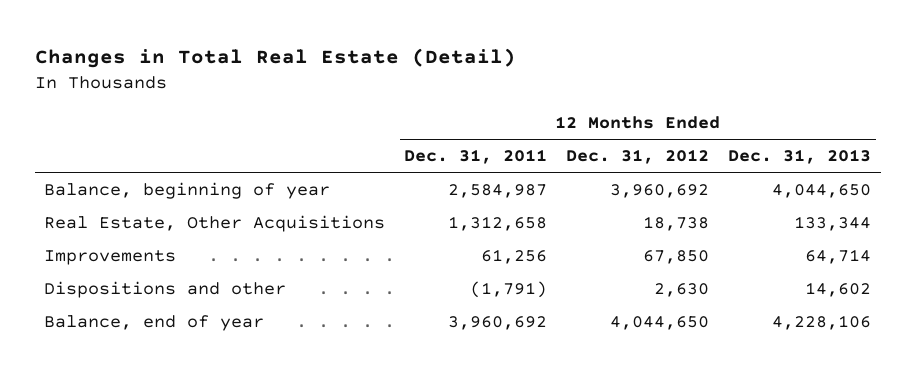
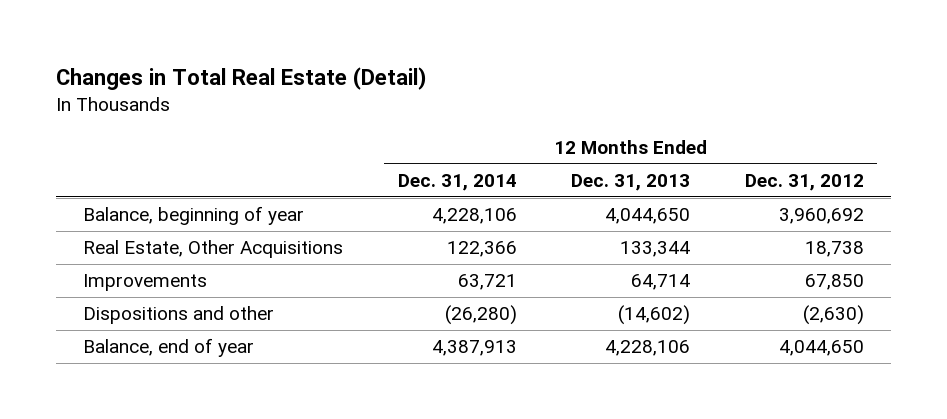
- | 12 Months Ended Dec. 31, 2011 | 12 Months Ended Dec. 31, 2012 | 12 Months Ended Dec. 31, 2013
+ | 12 Months Ended Dec. 31, 2014 | 12 Months Ended Dec. 31, 2013 | 12 Months Ended Dec. 31, 2012
- Dispositions and other | (1,791) | 2,630 | 14,602
+ Dispositions and other | (26,280) | (14,602) | (2,630)

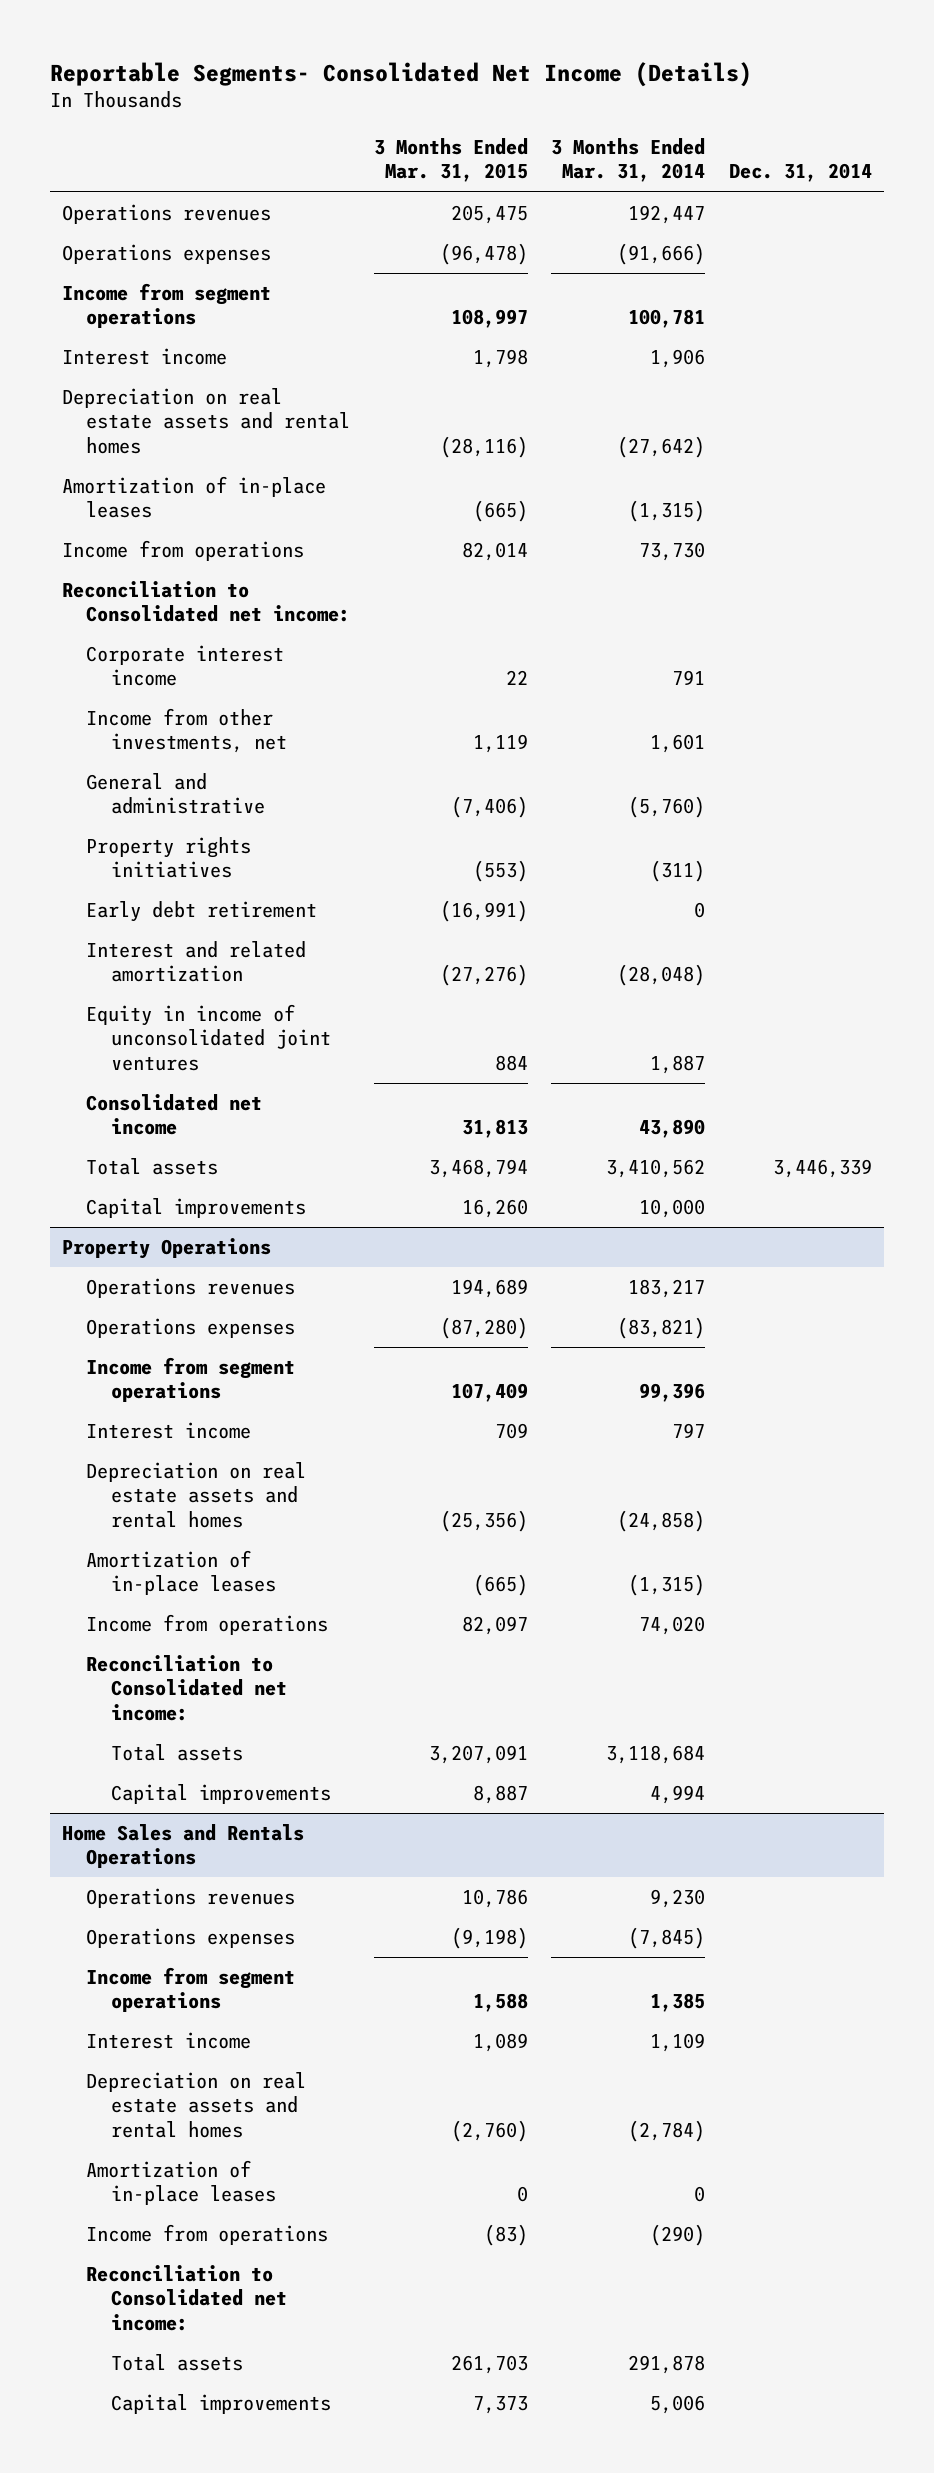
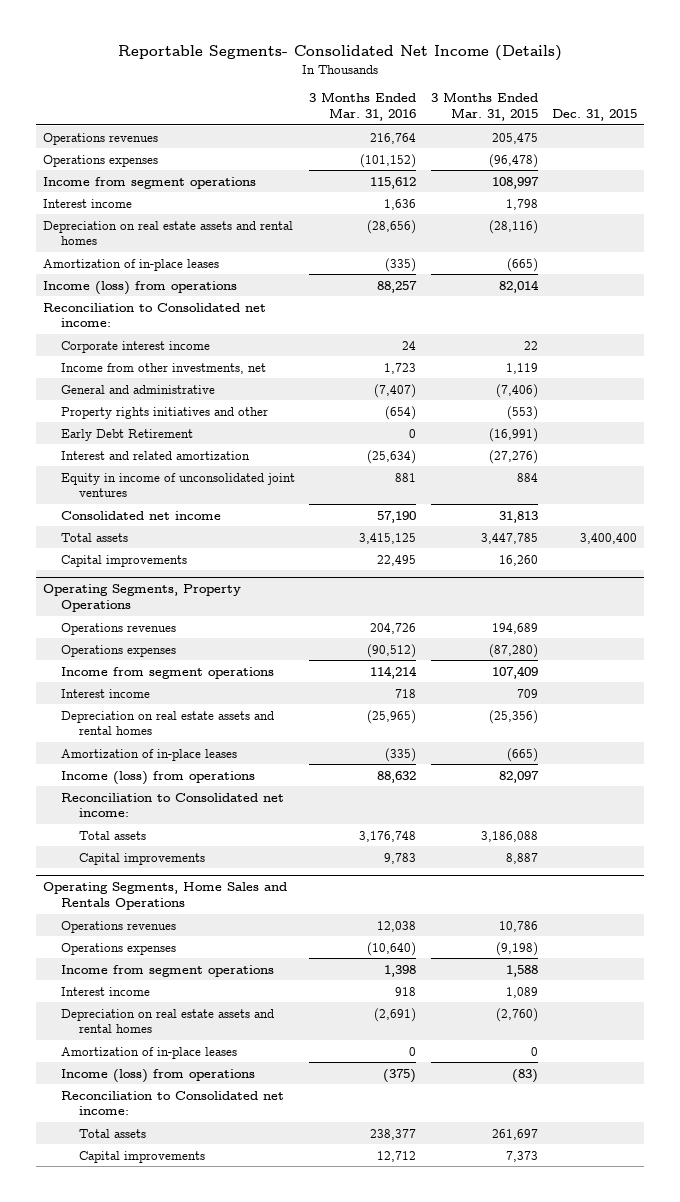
- | 3 Months Ended Mar. 31, 2015 | 3 Months Ended Mar. 31, 2014 | Dec. 31, 2014
+ | 3 Months Ended Mar. 31, 2016 | 3 Months Ended Mar. 31, 2015 | Dec. 31, 2015
- Income from operations | 82,014 | 73,730 |
+ Income (loss) from operations | 88,257 | 82,014 |
- Property rights initiatives | (553) | (311) |
- Early debt retirement | (16,991) | 0 |
+ Property rights initiatives and other | (654) | (553) |
+ Early Debt Retirement | 0 | (16,991) |
- Total assets | 3,468,794 | 3,410,562 | 3,446,339
+ Total assets | 3,415,125 | 3,447,785 | 3,400,400
- Property Operations
+ Operating Segments, Property Operations
- Income from operations | 82,097 | 74,020 |
+ Income (loss) from operations | 88,632 | 82,097 |
- Total assets | 3,207,091 | 3,118,684 |
+ Total assets | 3,176,748 | 3,186,088 |
- Home Sales and Rentals Operations
+ Operating Segments, Home Sales and Rentals Operations
- Income from operations | (83) | (290) |
+ Income (loss) from operations | (375) | (83) |
- Total assets | 261,703 | 291,878 |
+ Total assets | 238,377 | 261,697 |

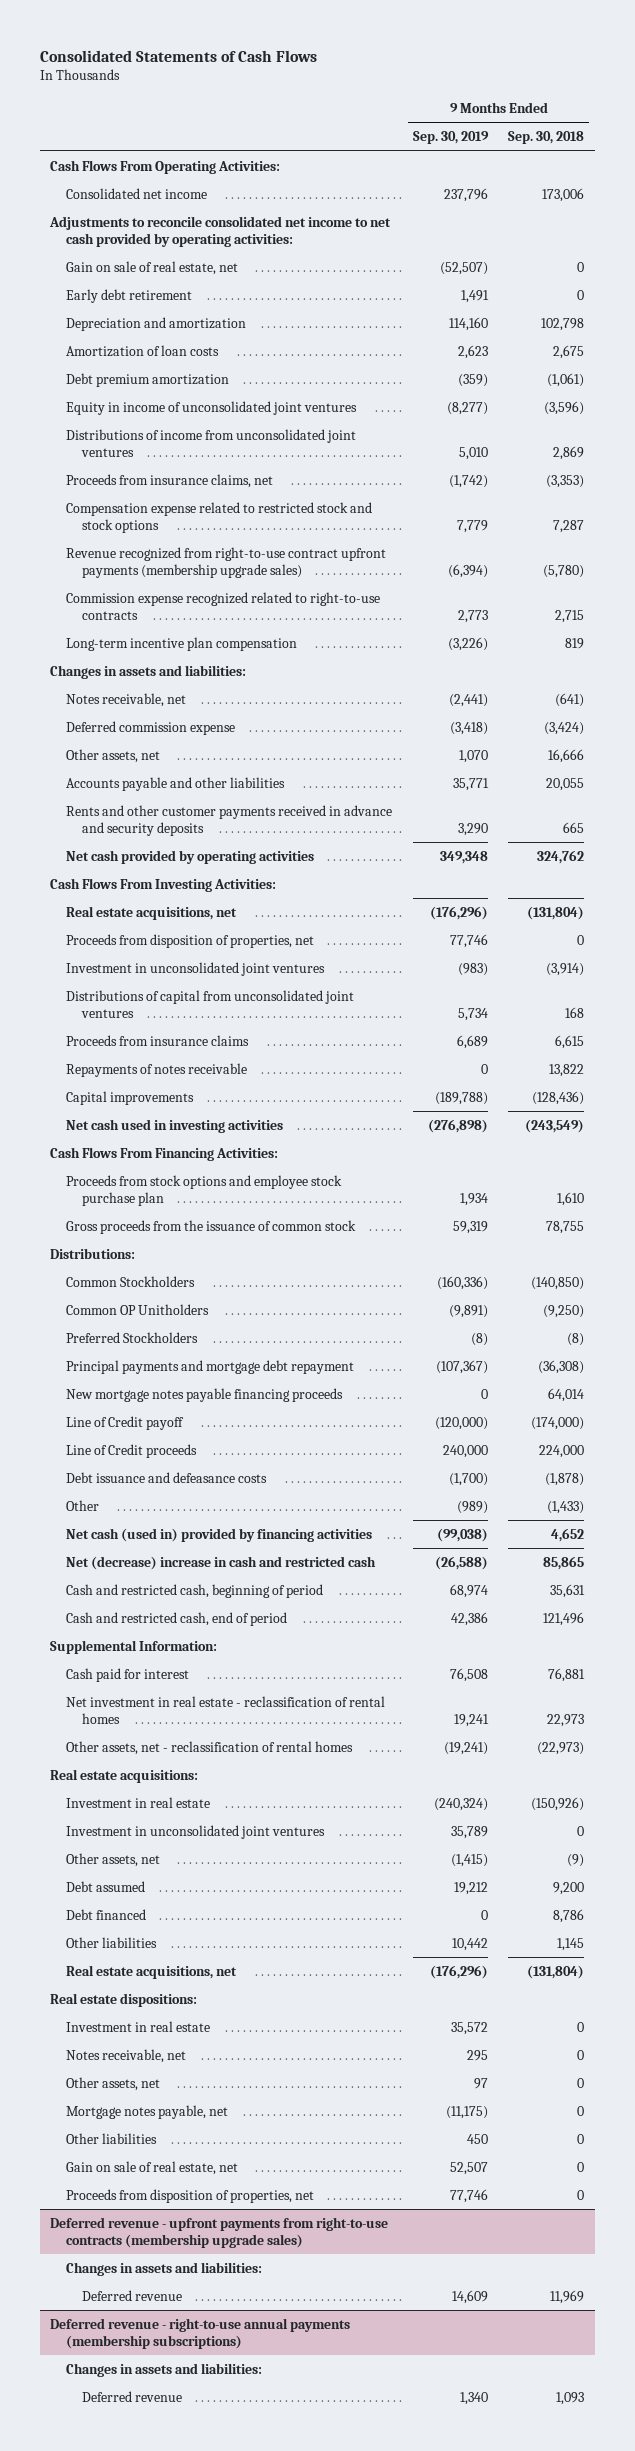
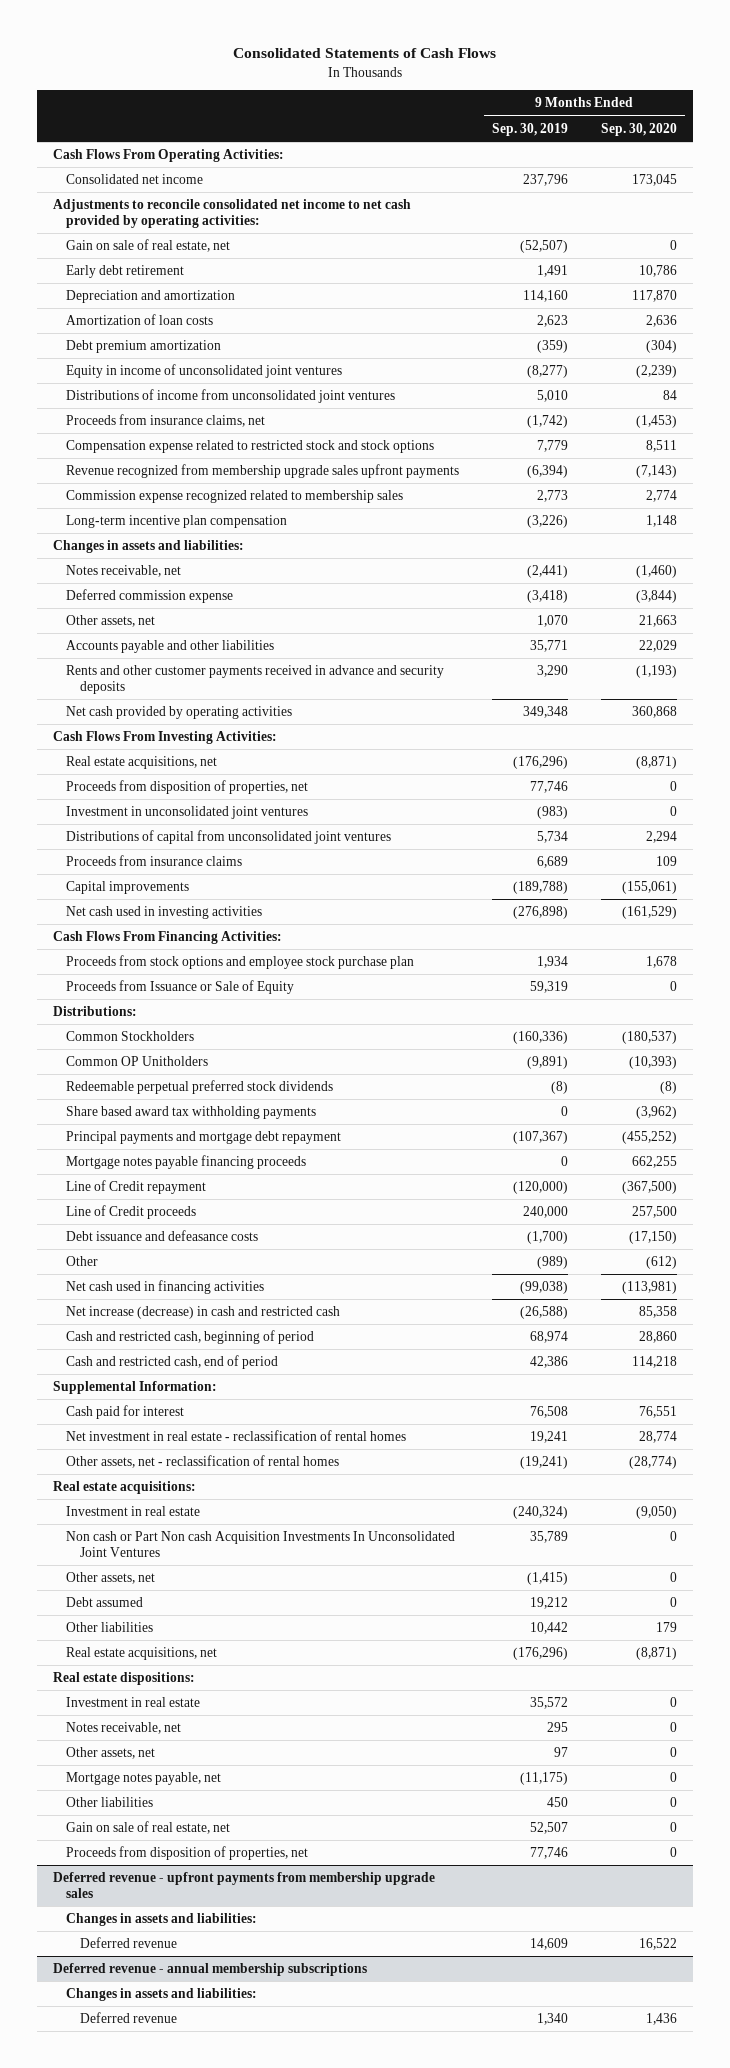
- | 9 Months Ended Sep. 30, 2019 | 9 Months Ended Sep. 30, 2018
+ | 9 Months Ended Sep. 30, 2019 | 9 Months Ended Sep. 30, 2020
- Revenue recognized from right-to-use contract upfront payments (membership upgrade sales) | (6,394) | (5,780)
- Commission expense recognized related to right-to-use contracts | 2,773 | 2,715
+ Revenue recognized from membership upgrade sales upfront payments | (6,394) | (7,143)
+ Commission expense recognized related to membership sales | 2,773 | 2,774
- Repayments of notes receivable | 0 | 13,822
- Gross proceeds from the issuance of common stock | 59,319 | 78,755
+ Proceeds from Issuance or Sale of Equity | 59,319 | 0
- Preferred Stockholders | (8) | (8)
+ Redeemable perpetual preferred stock dividends | (8) | (8)
+ Share based award tax withholding payments | 0 | (3,962)
- New mortgage notes payable financing proceeds | 0 | 64,014
- Line of Credit payoff | (120,000) | (174,000)
+ Mortgage notes payable financing proceeds | 0 | 662,255
+ Line of Credit repayment | (120,000) | (367,500)
- Net cash (used in) provided by financing activities | (99,038) | 4,652
- Net (decrease) increase in cash and restricted cash | (26,588) | 85,865
+ Net cash used in financing activities | (99,038) | (113,981)
+ Net increase (decrease) in cash and restricted cash | (26,588) | 85,358
- Investment in unconsolidated joint ventures | 35,789 | 0
+ Non cash or Part Non cash Acquisition Investments In Unconsolidated Joint Ventures | 35,789 | 0
- Debt financed | 0 | 8,786
- Deferred revenue - upfront payments from right-to-use contracts (membership upgrade sales)
+ Deferred revenue - upfront payments from membership upgrade sales
- Deferred revenue - right-to-use annual payments (membership subscriptions)
+ Deferred revenue - annual membership subscriptions

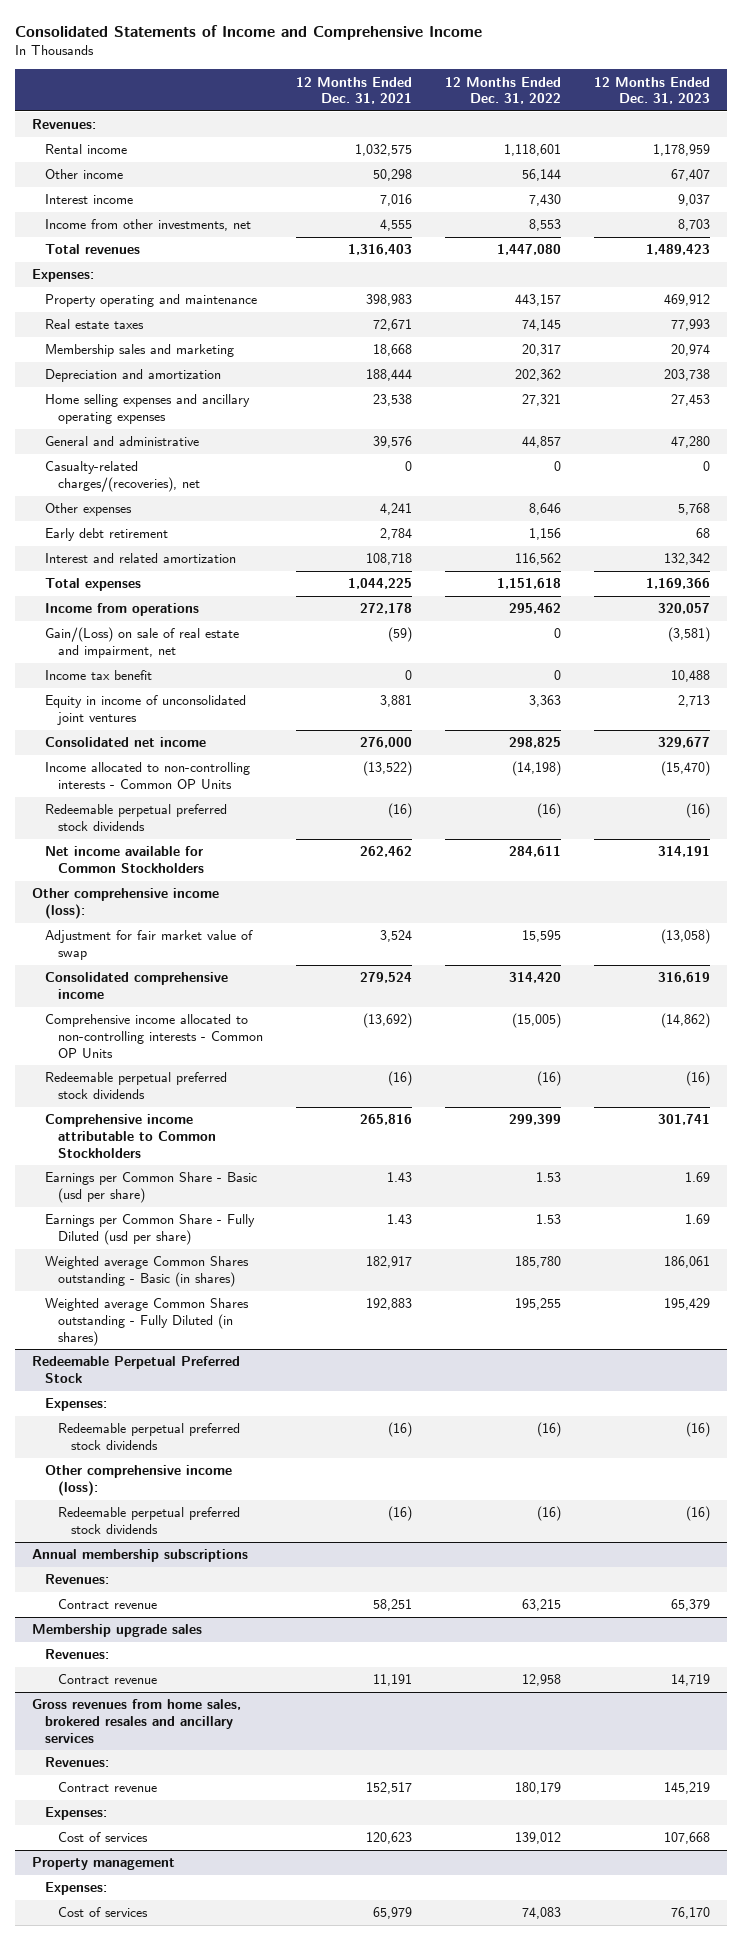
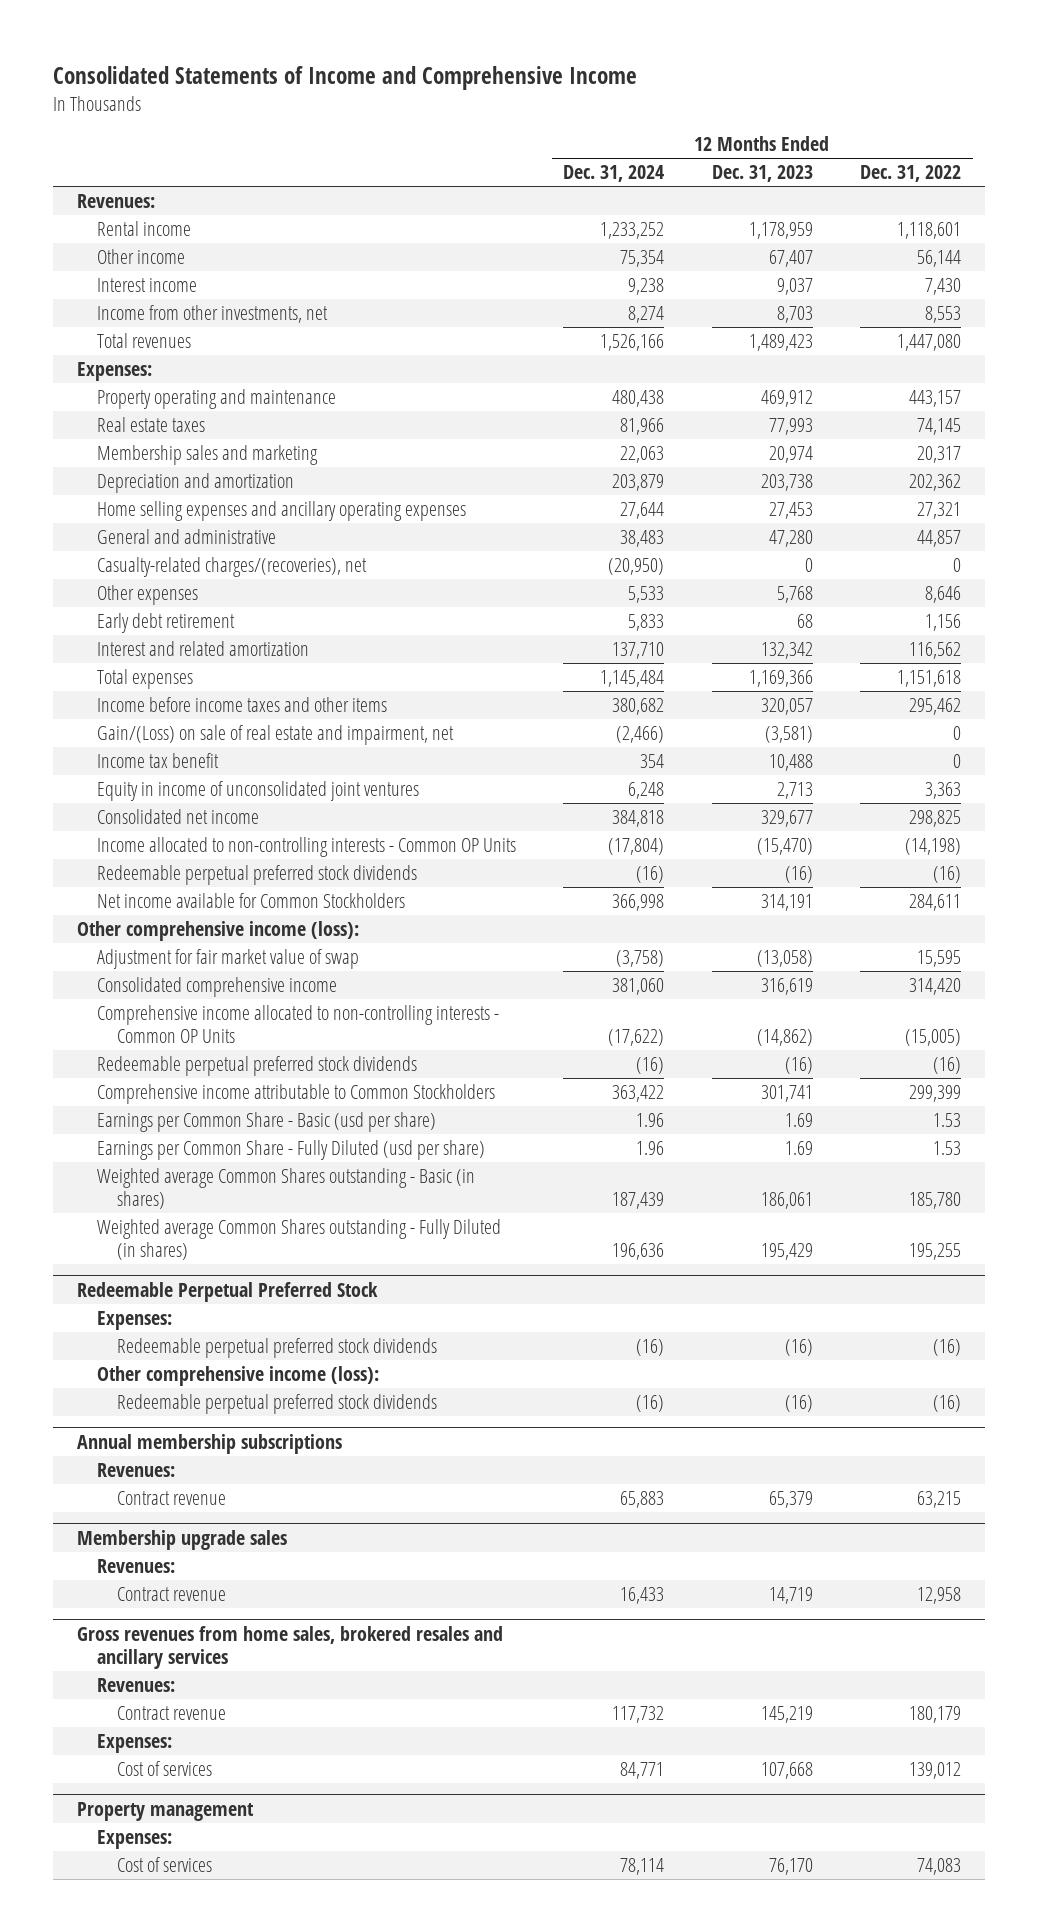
- | 12 Months Ended Dec. 31, 2021 | 12 Months Ended Dec. 31, 2022 | 12 Months Ended Dec. 31, 2023
+ | 12 Months Ended Dec. 31, 2024 | 12 Months Ended Dec. 31, 2023 | 12 Months Ended Dec. 31, 2022
- Income from operations | 272,178 | 295,462 | 320,057
+ Income before income taxes and other items | 380,682 | 320,057 | 295,462

